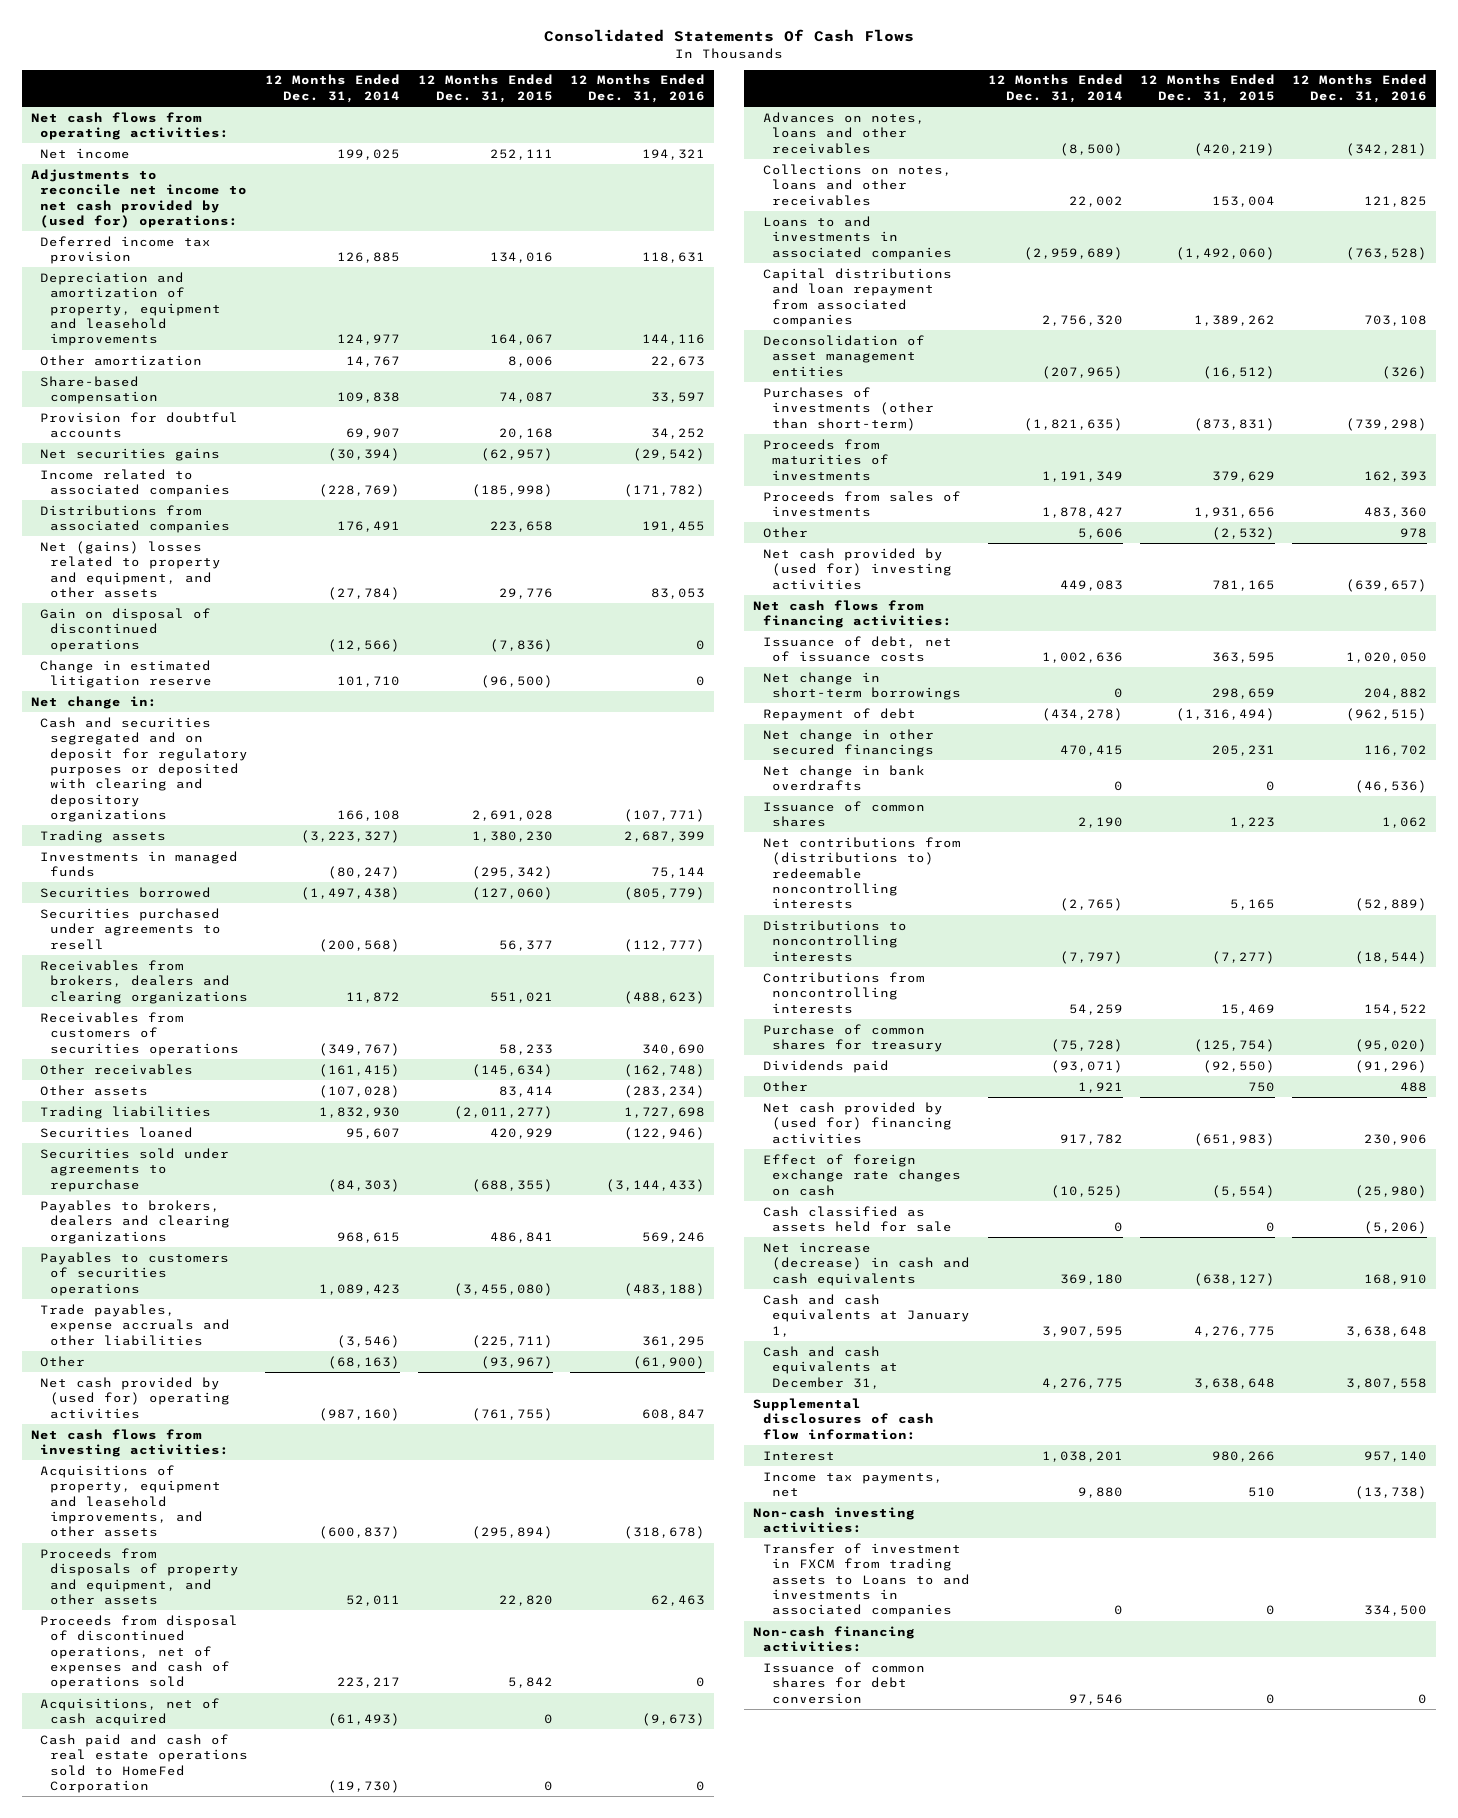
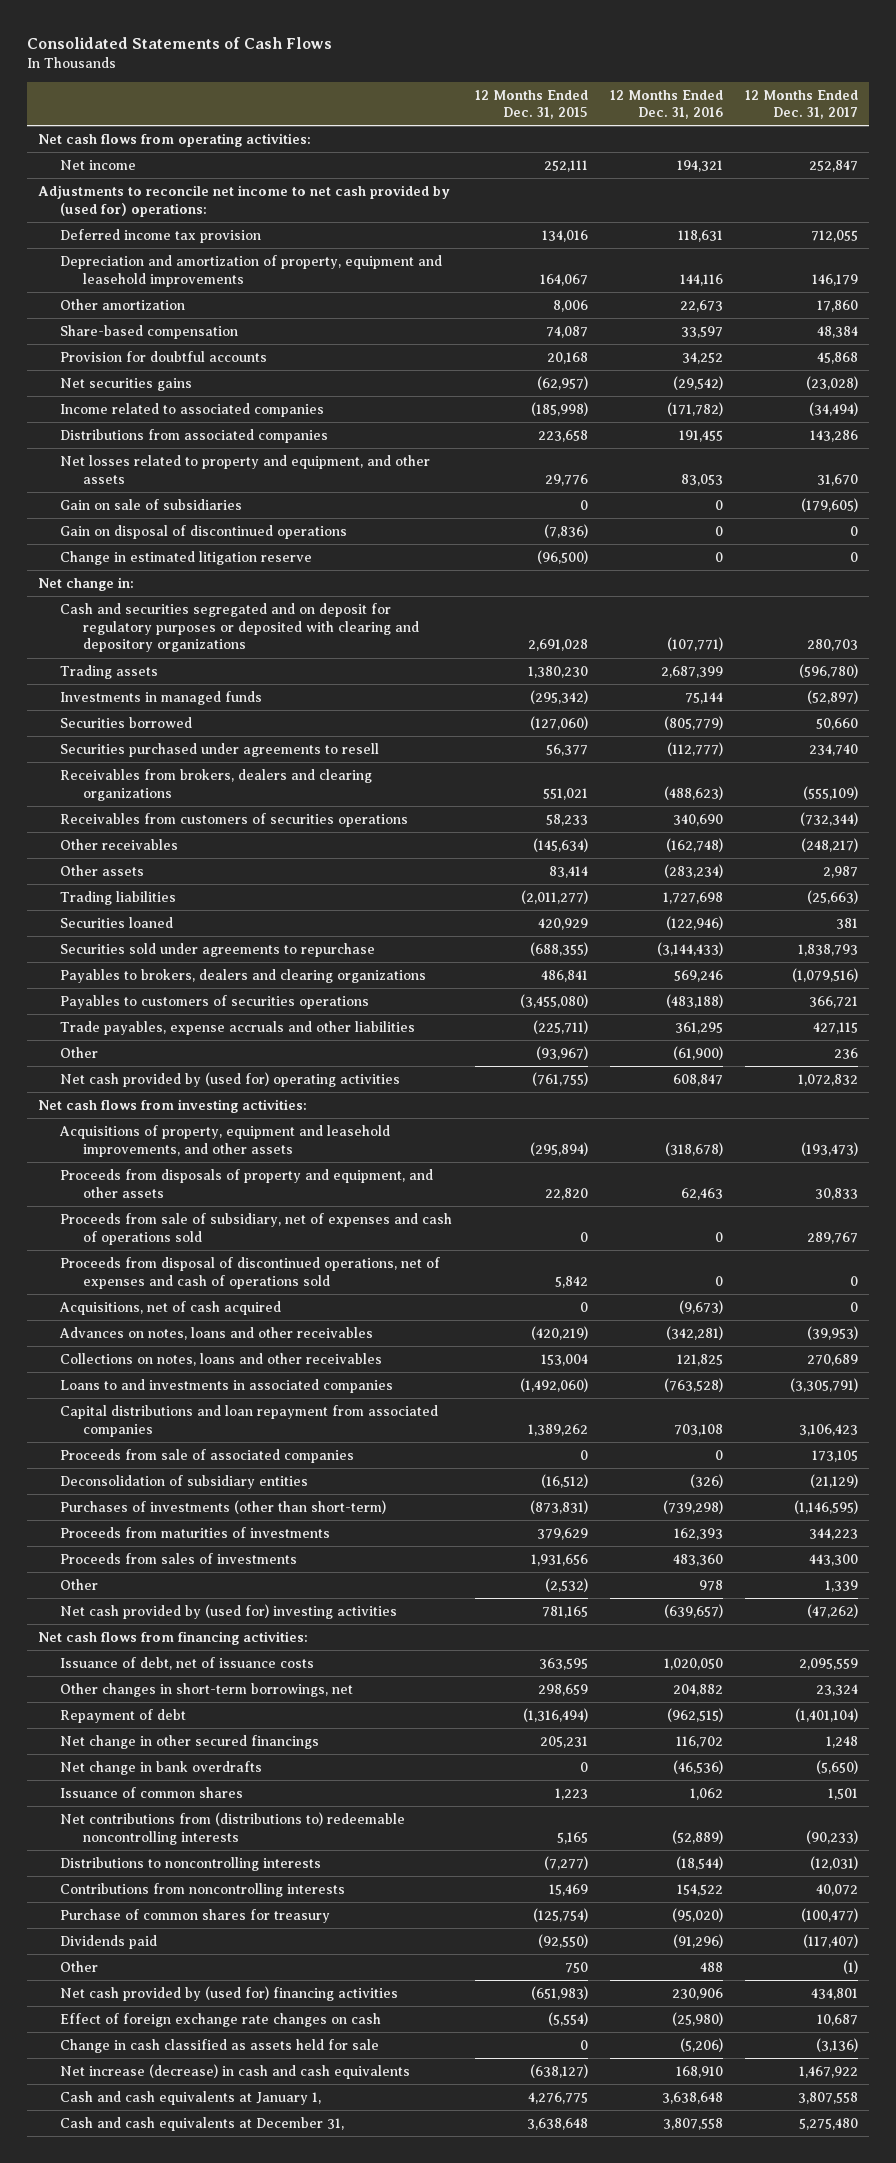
- Consolidated Statements Of Cash Flows
+ Consolidated Statements of Cash Flows
- | 12 Months Ended Dec. 31, 2014 | 12 Months Ended Dec. 31, 2015 | 12 Months Ended Dec. 31, 2016
+ | 12 Months Ended Dec. 31, 2015 | 12 Months Ended Dec. 31, 2016 | 12 Months Ended Dec. 31, 2017
- Net (gains) losses related to property and equipment, and other assets | (27,784) | 29,776 | 83,053
+ Net losses related to property and equipment, and other assets | 29,776 | 83,053 | 31,670
+ Gain on sale of subsidiaries | 0 | 0 | (179,605)
+ Proceeds from sale of subsidiary, net of expenses and cash of operations sold | 0 | 0 | 289,767
- Cash paid and cash of real estate operations sold to HomeFed Corporation | (19,730) | 0 | 0
- Deconsolidation of asset management entities | (207,965) | (16,512) | (326)
+ Proceeds from sale of associated companies | 0 | 0 | 173,105
+ Deconsolidation of subsidiary entities | (16,512) | (326) | (21,129)
- Net change in short-term borrowings | 0 | 298,659 | 204,882
+ Other changes in short-term borrowings, net | 298,659 | 204,882 | 23,324
- Cash classified as assets held for sale | 0 | 0 | (5,206)
+ Change in cash classified as assets held for sale | 0 | (5,206) | (3,136)
- Supplemental disclosures of cash flow information:
- Interest | 1,038,201 | 980,266 | 957,140
- Income tax payments, net | 9,880 | 510 | (13,738)
- Non-cash investing activities:
- Transfer of investment in FXCM from trading assets to Loans to and investments in associated companies | 0 | 0 | 334,500
- Non-cash financing activities:
- Issuance of common shares for debt conversion | 97,546 | 0 | 0

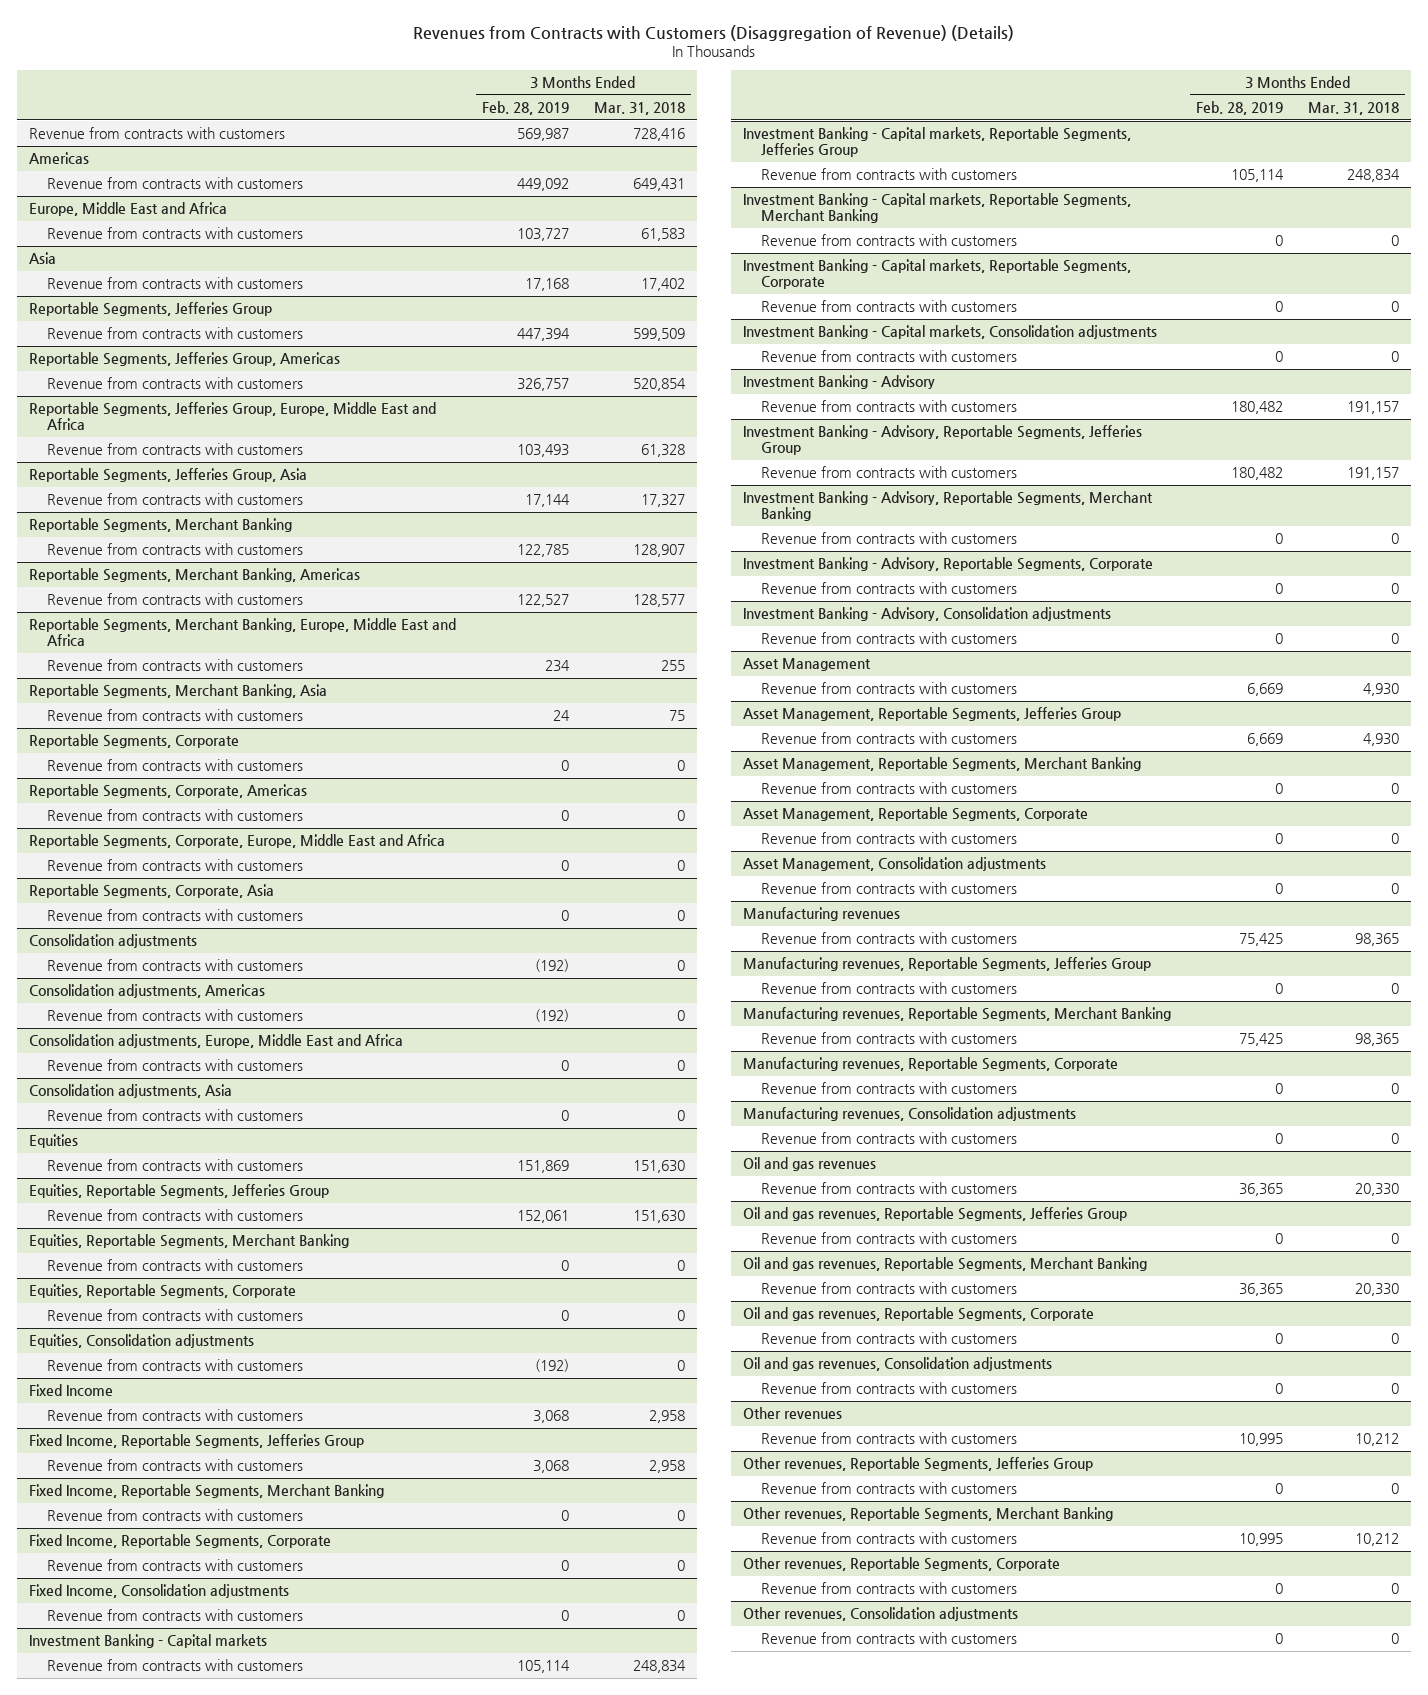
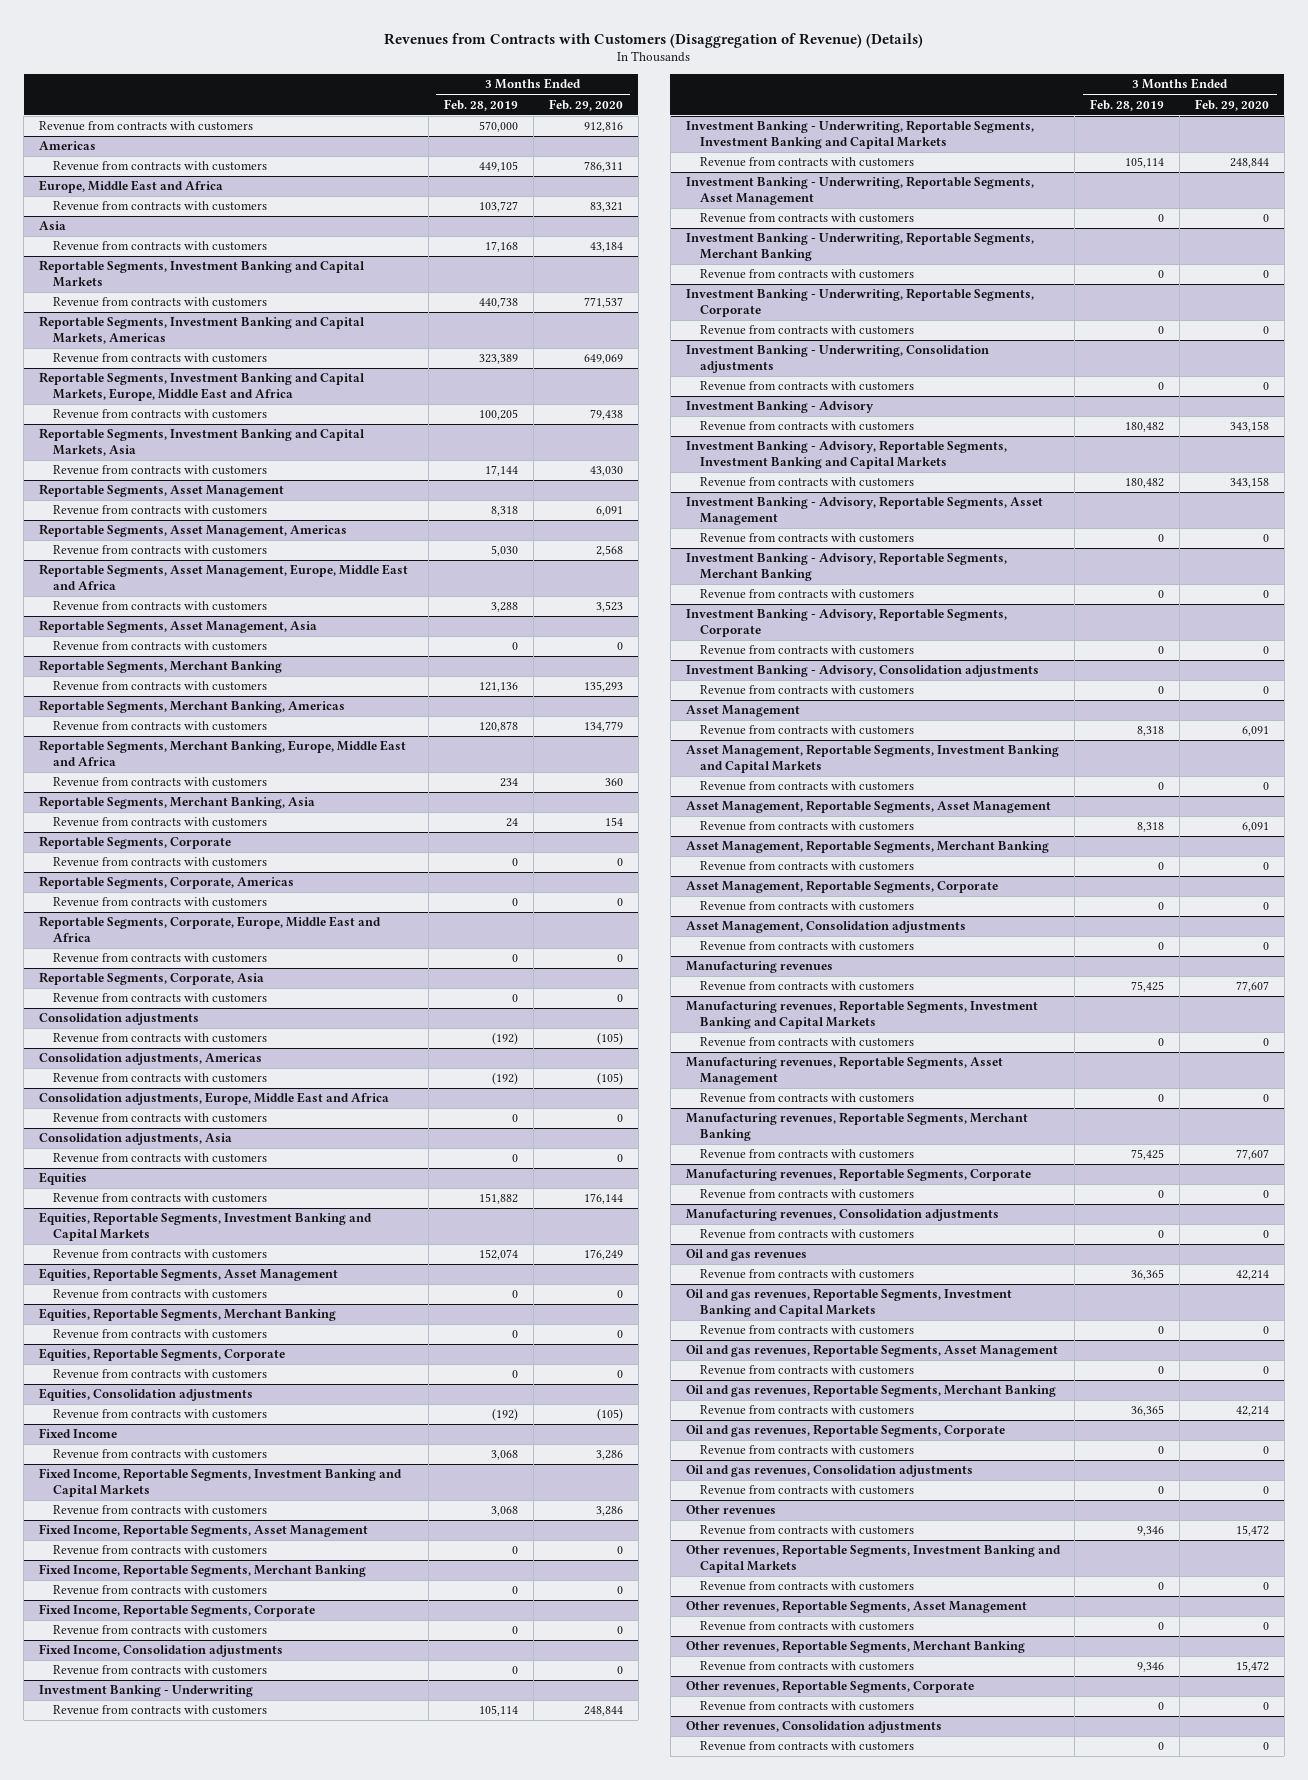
- | 3 Months Ended Feb. 28, 2019 | 3 Months Ended Mar. 31, 2018
+ | 3 Months Ended Feb. 28, 2019 | 3 Months Ended Feb. 29, 2020
- Revenue from contracts with customers | 569,987 | 728,416
+ Revenue from contracts with customers | 570,000 | 912,816
@ Americas
- Revenue from contracts with customers | 449,092 | 649,431
+ Revenue from contracts with customers | 449,105 | 786,311
- Reportable Segments, Jefferies Group
- Revenue from contracts with customers | 447,394 | 599,509
- Reportable Segments, Jefferies Group, Americas
- Revenue from contracts with customers | 326,757 | 520,854
- Reportable Segments, Jefferies Group, Europe, Middle East and Africa
- Revenue from contracts with customers | 103,493 | 61,328
- Reportable Segments, Jefferies Group, Asia
+ Reportable Segments, Investment Banking and Capital Markets
+ Revenue from contracts with customers | 440,738 | 771,537
+ Reportable Segments, Investment Banking and Capital Markets, Americas
+ Revenue from contracts with customers | 323,389 | 649,069
+ Reportable Segments, Investment Banking and Capital Markets, Europe, Middle East and Africa
+ Revenue from contracts with customers | 100,205 | 79,438
+ Reportable Segments, Investment Banking and Capital Markets, Asia
+ Reportable Segments, Asset Management
+ Revenue from contracts with customers | 8,318 | 6,091
+ Reportable Segments, Asset Management, Americas
+ Revenue from contracts with customers | 5,030 | 2,568
+ Reportable Segments, Asset Management, Europe, Middle East and Africa
+ Revenue from contracts with customers | 3,288 | 3,523
+ Reportable Segments, Asset Management, Asia
+ Revenue from contracts with customers | 0 | 0
@ Reportable Segments, Merchant Banking
- Revenue from contracts with customers | 122,785 | 128,907
+ Revenue from contracts with customers | 121,136 | 135,293
@ Reportable Segments, Merchant Banking, Americas
- Revenue from contracts with customers | 122,527 | 128,577
+ Revenue from contracts with customers | 120,878 | 134,779
@ Equities
- Revenue from contracts with customers | 151,869 | 151,630
- Equities, Reportable Segments, Jefferies Group
- Revenue from contracts with customers | 152,061 | 151,630
@ Equities
+ Revenue from contracts with customers | 151,882 | 176,144
+ Equities, Reportable Segments, Investment Banking and Capital Markets
+ Revenue from contracts with customers | 152,074 | 176,249
+ Equities, Reportable Segments, Asset Management
+ Revenue from contracts with customers | 0 | 0
- Fixed Income, Reportable Segments, Jefferies Group
+ Fixed Income, Reportable Segments, Investment Banking and Capital Markets
+ Fixed Income, Reportable Segments, Asset Management
+ Revenue from contracts with customers | 0 | 0
- Investment Banking - Capital markets
+ Investment Banking - Underwriting
- Investment Banking - Capital markets, Reportable Segments, Jefferies Group
+ Investment Banking - Underwriting, Reportable Segments, Investment Banking and Capital Markets
- Investment Banking - Capital markets, Reportable Segments, Merchant Banking
+ Investment Banking - Underwriting, Reportable Segments, Asset Management
- Investment Banking - Capital markets, Reportable Segments, Corporate
+ Investment Banking - Underwriting, Reportable Segments, Merchant Banking
- Investment Banking - Capital markets, Consolidation adjustments
+ Investment Banking - Underwriting, Reportable Segments, Corporate
+ Investment Banking - Underwriting, Consolidation adjustments
+ Revenue from contracts with customers | 0 | 0
- Investment Banking - Advisory, Reportable Segments, Jefferies Group
+ Investment Banking - Advisory, Reportable Segments, Investment Banking and Capital Markets
+ Investment Banking - Advisory, Reportable Segments, Asset Management
+ Revenue from contracts with customers | 0 | 0
@ Asset Management
- Revenue from contracts with customers | 6,669 | 4,930
- Asset Management, Reportable Segments, Jefferies Group
- Revenue from contracts with customers | 6,669 | 4,930
@ Asset Management
+ Revenue from contracts with customers | 8,318 | 6,091
+ Asset Management, Reportable Segments, Investment Banking and Capital Markets
+ Revenue from contracts with customers | 0 | 0
+ Asset Management, Reportable Segments, Asset Management
+ Revenue from contracts with customers | 8,318 | 6,091
- Manufacturing revenues, Reportable Segments, Jefferies Group
+ Manufacturing revenues, Reportable Segments, Investment Banking and Capital Markets
+ Manufacturing revenues, Reportable Segments, Asset Management
+ Revenue from contracts with customers | 0 | 0
- Oil and gas revenues, Reportable Segments, Jefferies Group
+ Oil and gas revenues, Reportable Segments, Investment Banking and Capital Markets
+ Oil and gas revenues, Reportable Segments, Asset Management
+ Revenue from contracts with customers | 0 | 0
@ Other revenues
- Revenue from contracts with customers | 10,995 | 10,212
- Other revenues, Reportable Segments, Jefferies Group
@ Other revenues
+ Revenue from contracts with customers | 9,346 | 15,472
+ Other revenues, Reportable Segments, Investment Banking and Capital Markets
+ Other revenues, Reportable Segments, Asset Management
+ Revenue from contracts with customers | 0 | 0
@ Other revenues, Reportable Segments, Merchant Banking
- Revenue from contracts with customers | 10,995 | 10,212
+ Revenue from contracts with customers | 9,346 | 15,472

